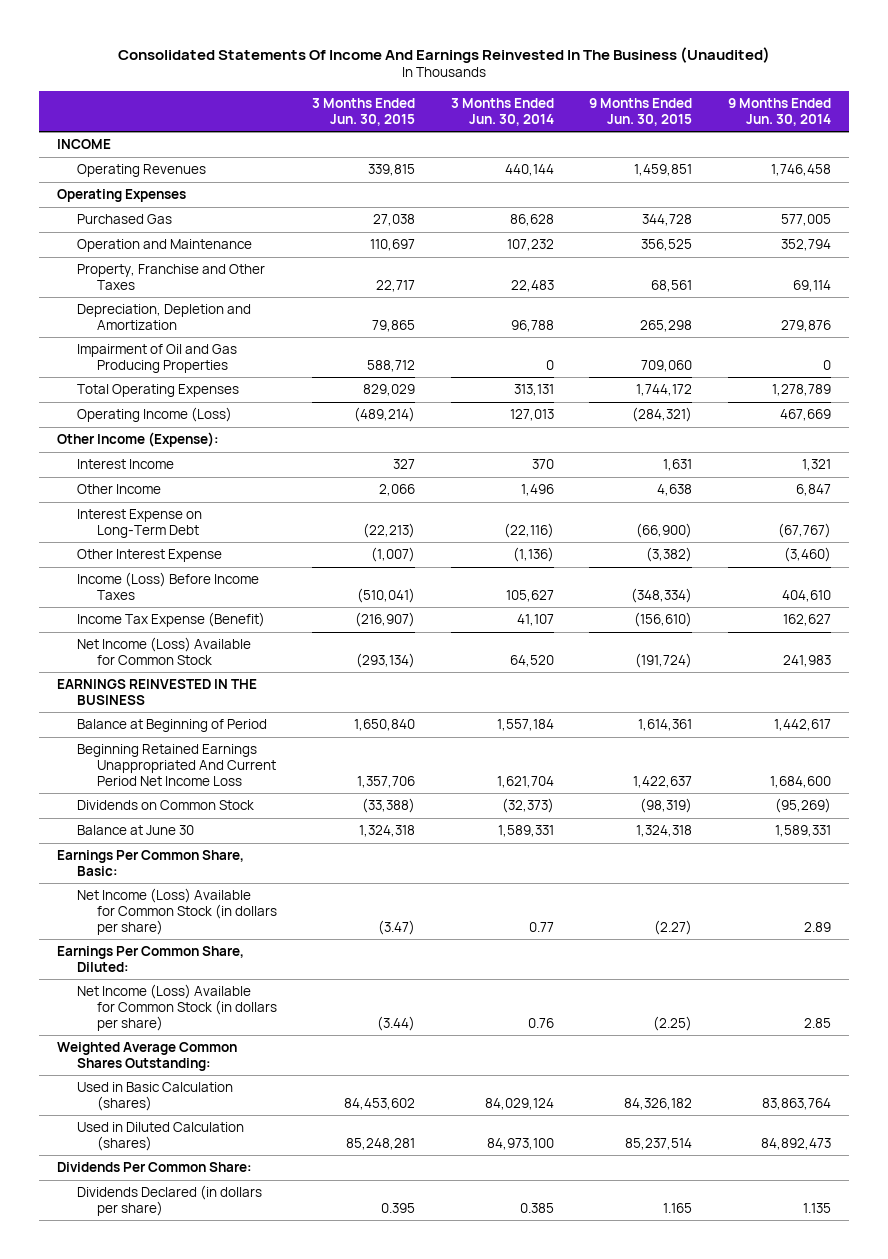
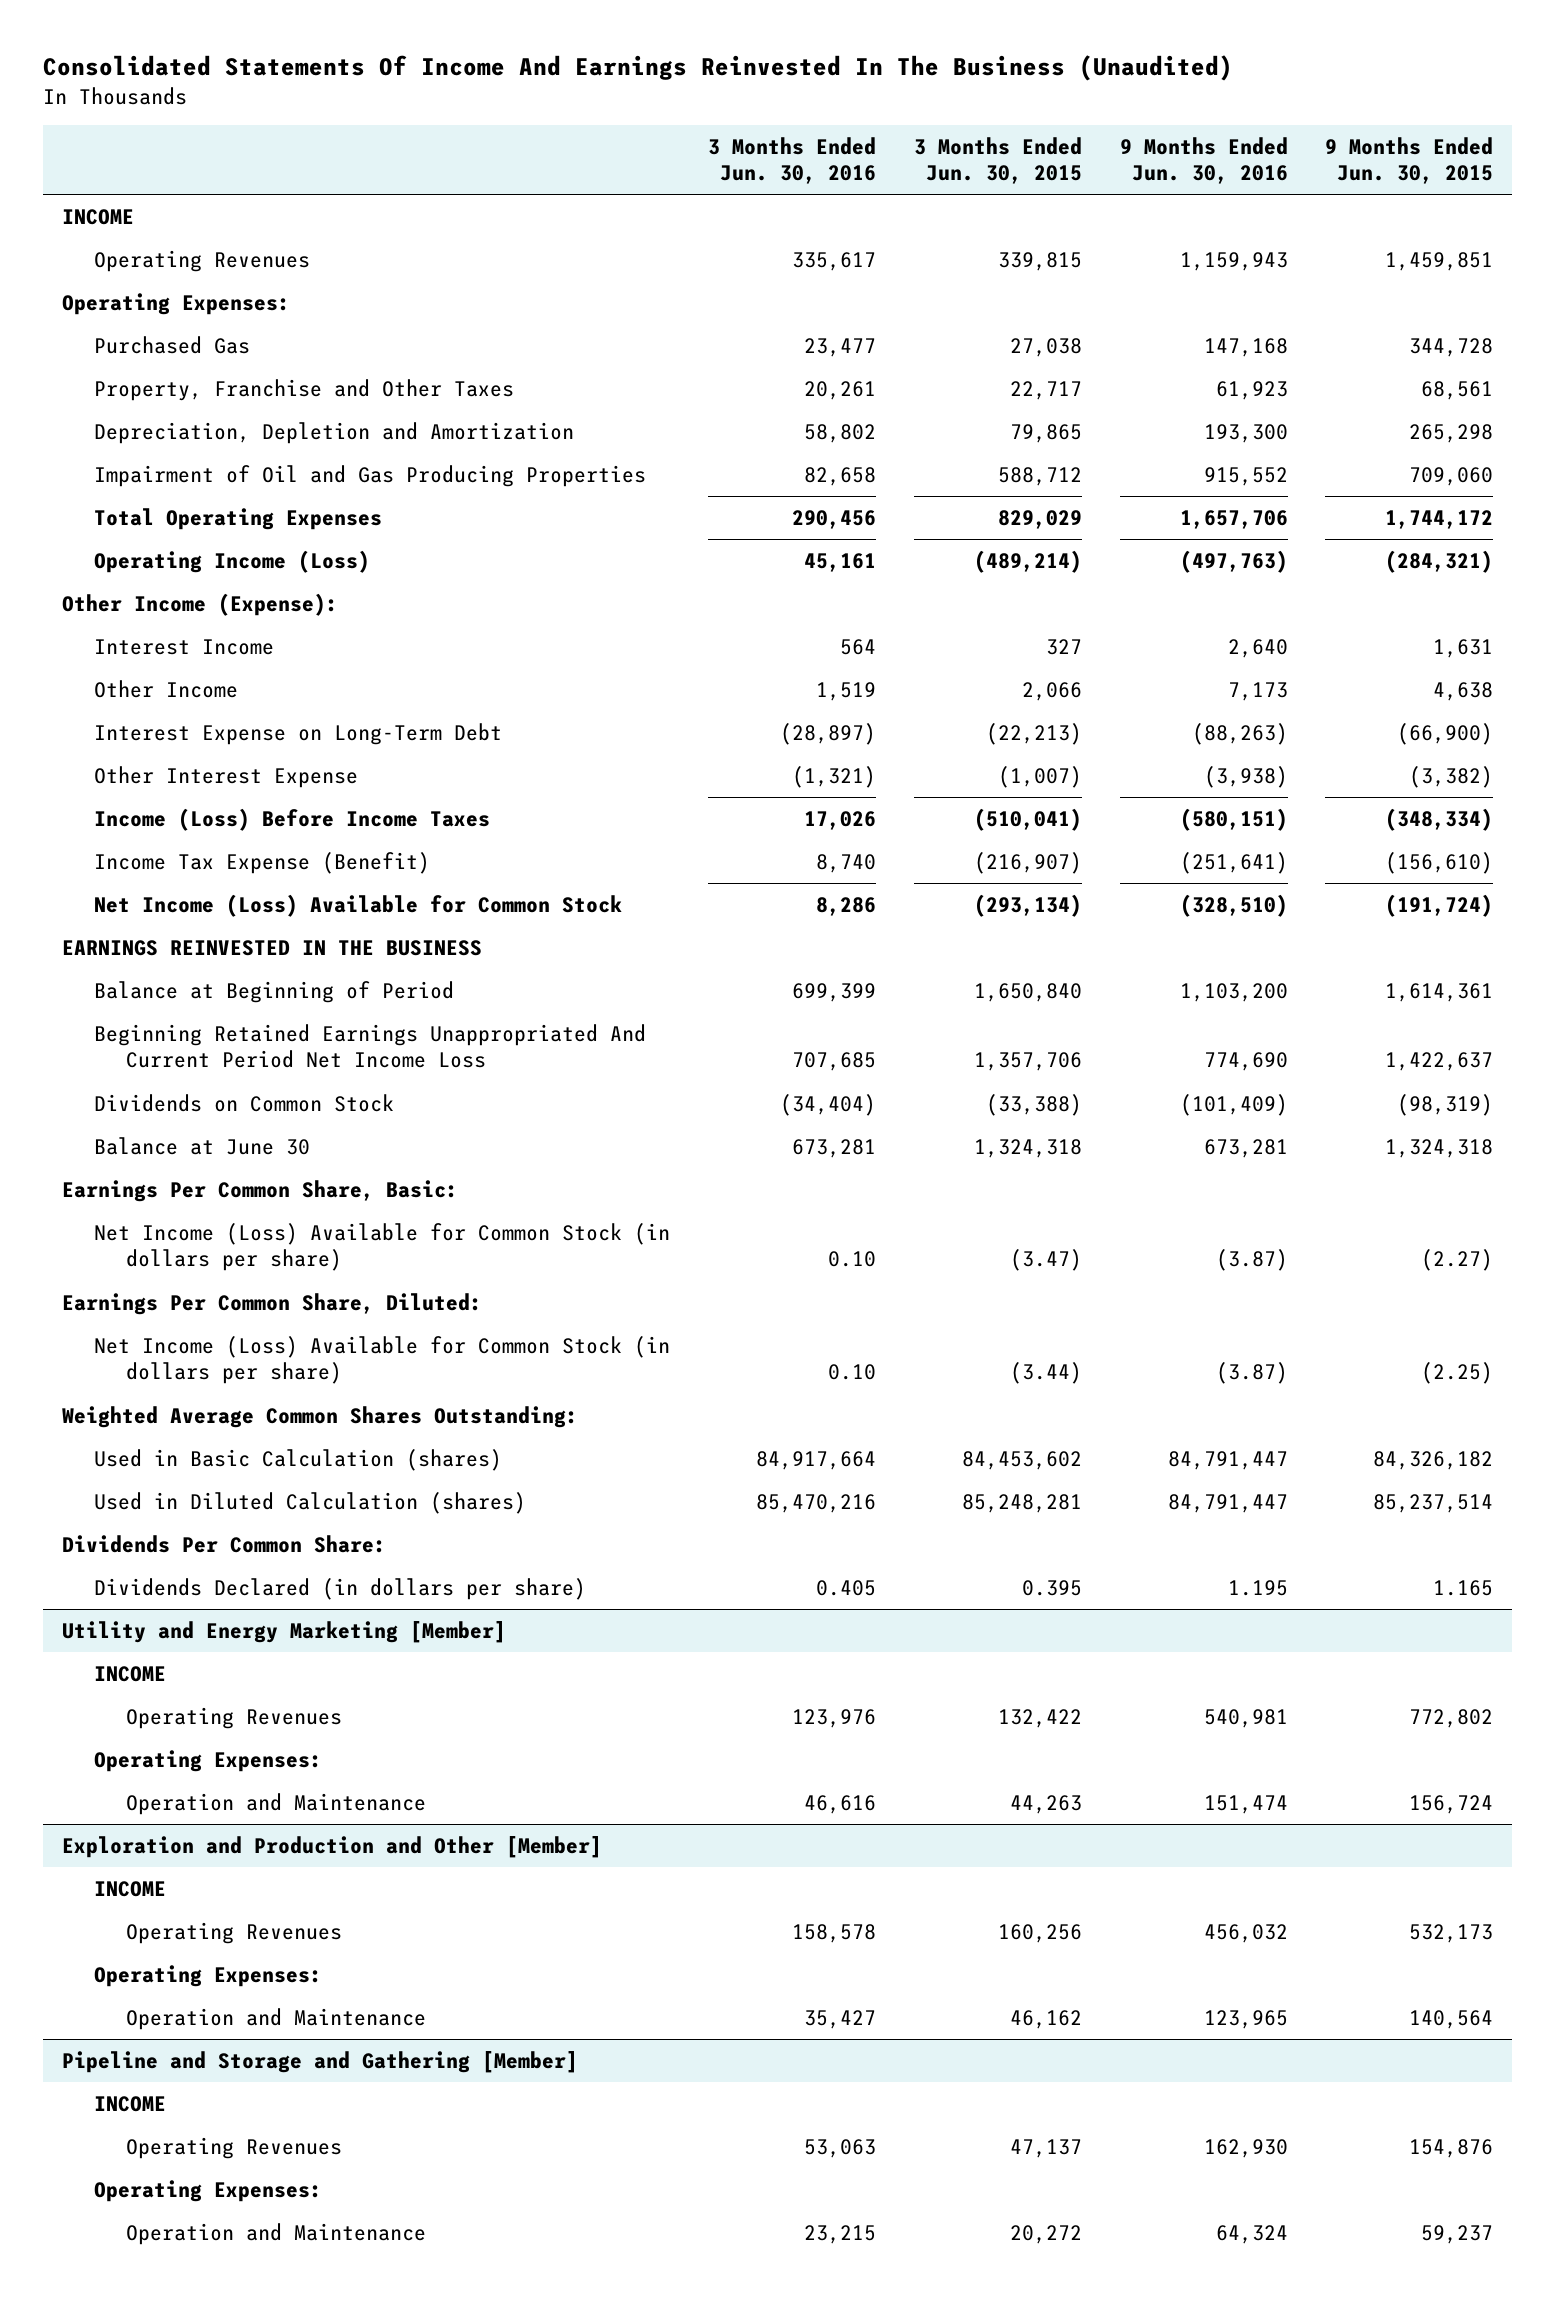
- | 3 Months Ended Jun. 30, 2015 | 3 Months Ended Jun. 30, 2014 | 9 Months Ended Jun. 30, 2015 | 9 Months Ended Jun. 30, 2014
+ | 3 Months Ended Jun. 30, 2016 | 3 Months Ended Jun. 30, 2015 | 9 Months Ended Jun. 30, 2016 | 9 Months Ended Jun. 30, 2015
- Operating Expenses
+ Operating Expenses:
- Operation and Maintenance | 110,697 | 107,232 | 356,525 | 352,794
+ Utility and Energy Marketing [Member]
+ INCOME
+ Operating Revenues | 123,976 | 132,422 | 540,981 | 772,802
+ Operating Expenses:
+ Operation and Maintenance | 46,616 | 44,263 | 151,474 | 156,724
+ Exploration and Production and Other [Member]
+ INCOME
+ Operating Revenues | 158,578 | 160,256 | 456,032 | 532,173
+ Operating Expenses:
+ Operation and Maintenance | 35,427 | 46,162 | 123,965 | 140,564
+ Pipeline and Storage and Gathering [Member]
+ INCOME
+ Operating Revenues | 53,063 | 47,137 | 162,930 | 154,876
+ Operating Expenses:
+ Operation and Maintenance | 23,215 | 20,272 | 64,324 | 59,237

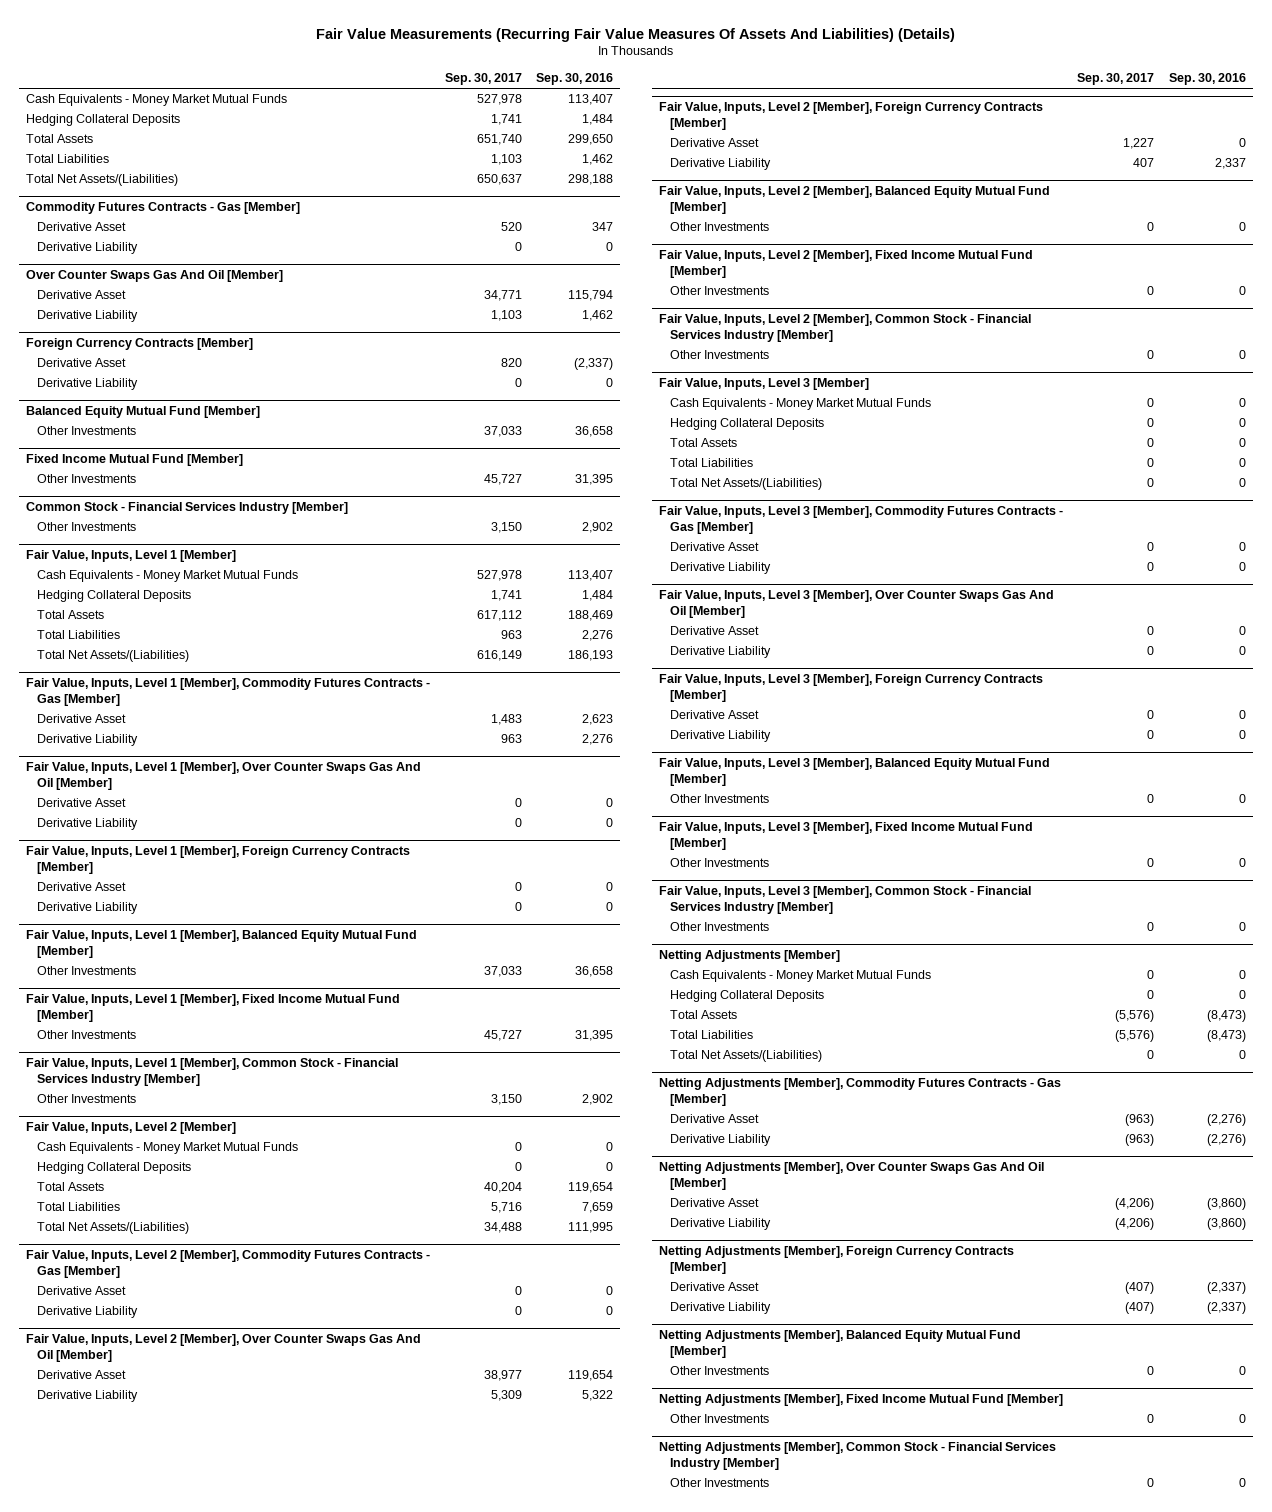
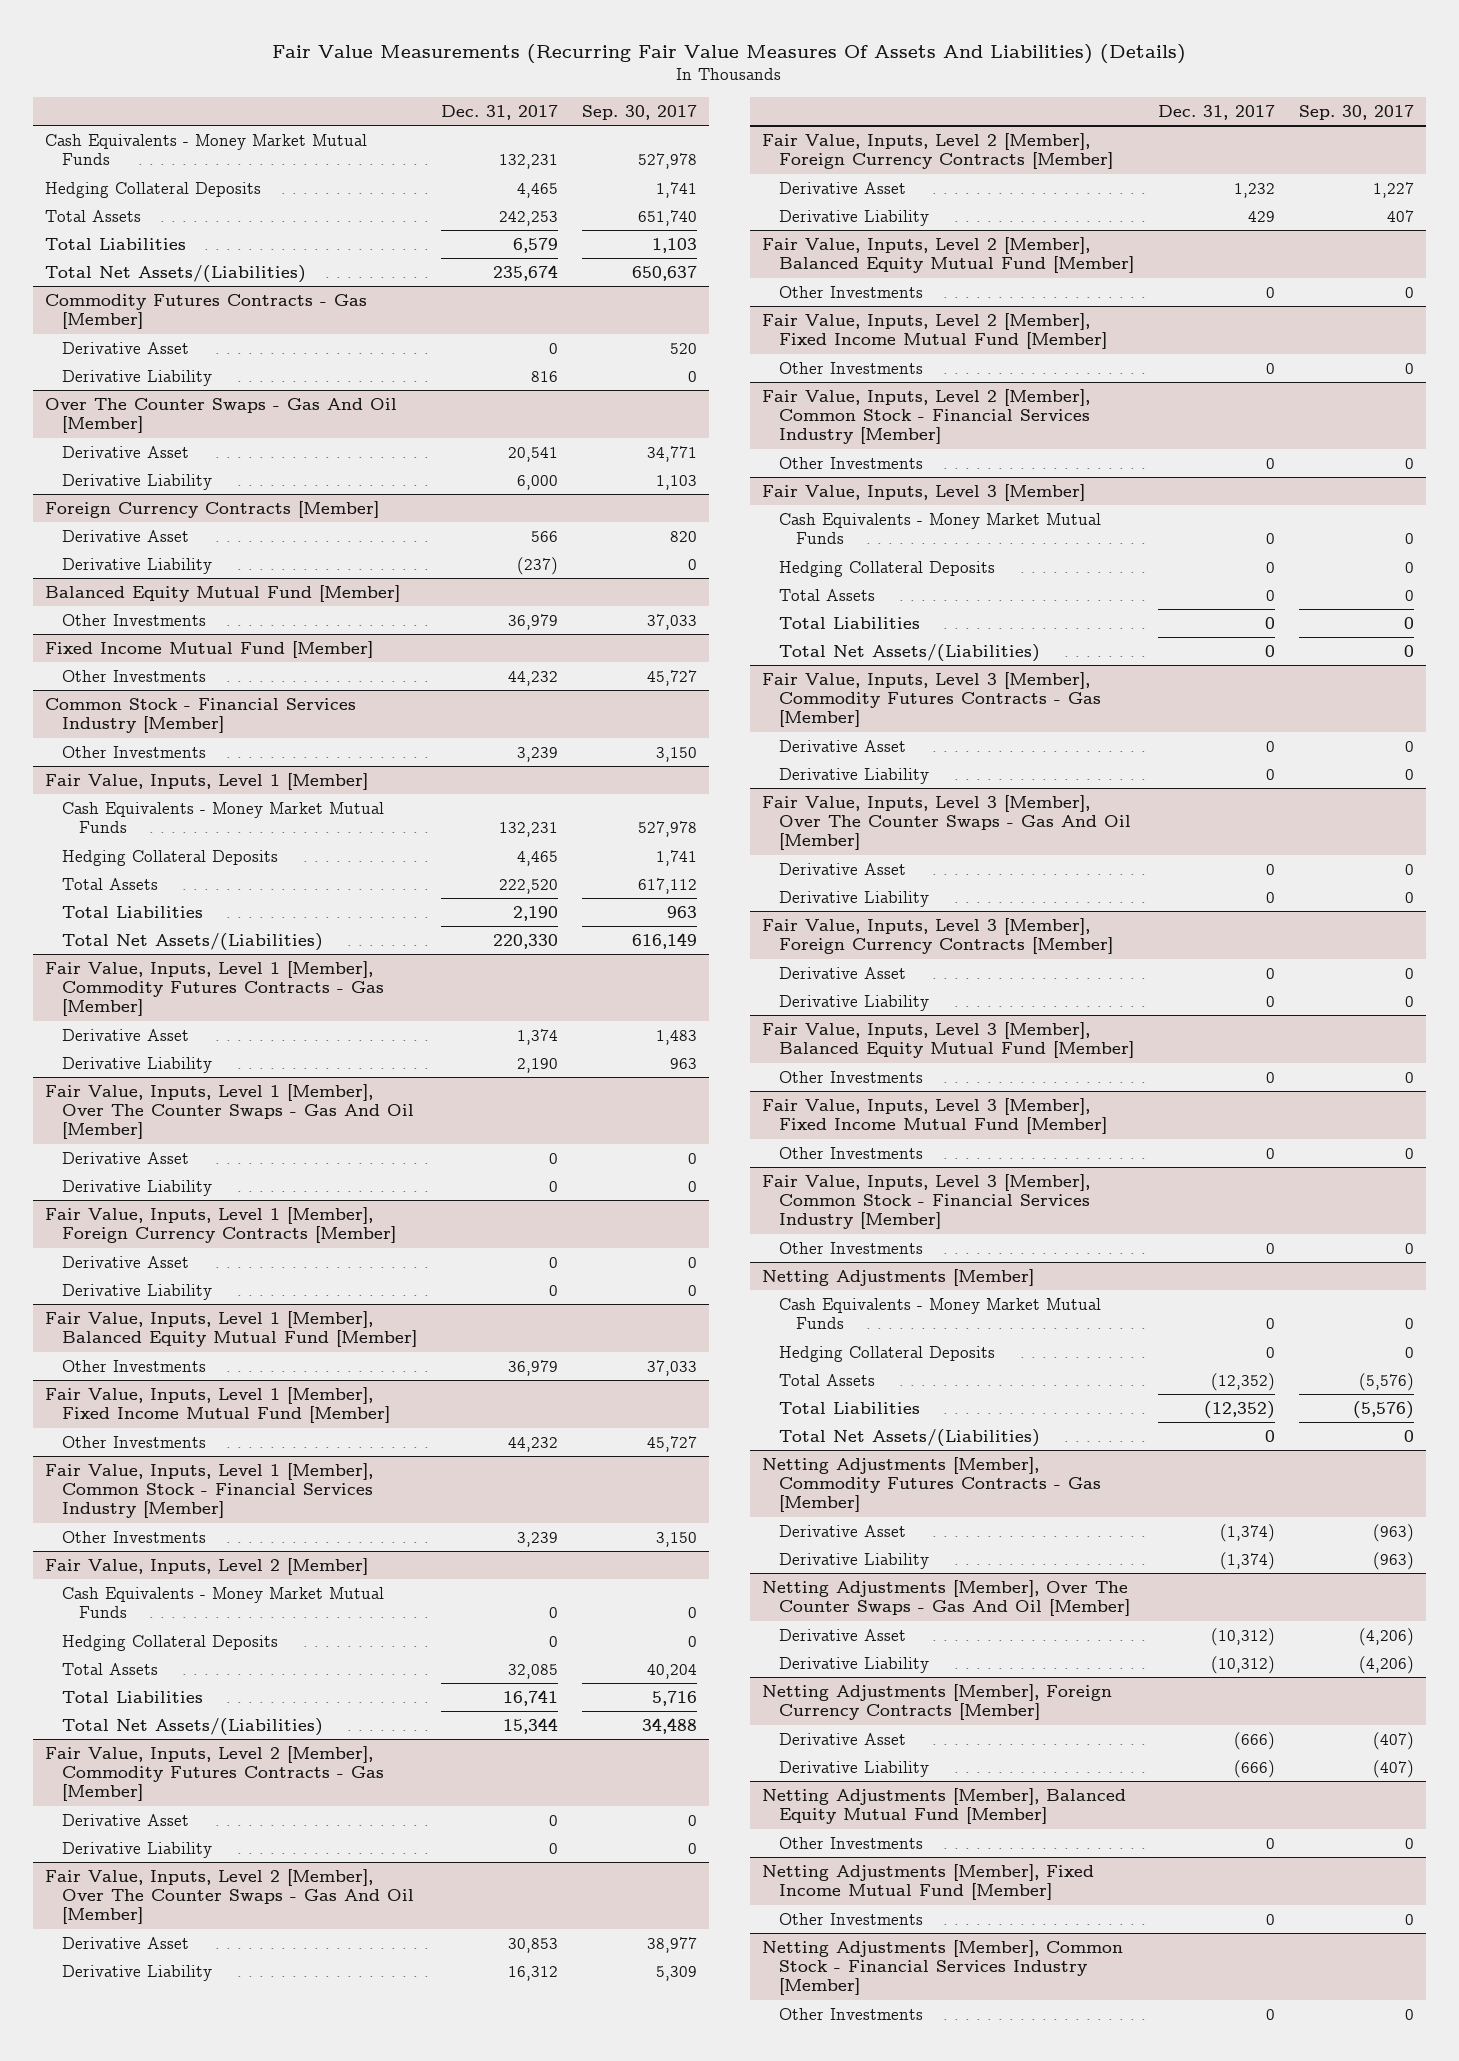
- | Sep. 30, 2017 | Sep. 30, 2016
+ | Dec. 31, 2017 | Sep. 30, 2017
- Over Counter Swaps Gas And Oil [Member]
+ Over The Counter Swaps - Gas And Oil [Member]
- Fair Value, Inputs, Level 1 [Member], Over Counter Swaps Gas And Oil [Member]
+ Fair Value, Inputs, Level 1 [Member], Over The Counter Swaps - Gas And Oil [Member]
- Fair Value, Inputs, Level 2 [Member], Over Counter Swaps Gas And Oil [Member]
+ Fair Value, Inputs, Level 2 [Member], Over The Counter Swaps - Gas And Oil [Member]
- Fair Value, Inputs, Level 3 [Member], Over Counter Swaps Gas And Oil [Member]
+ Fair Value, Inputs, Level 3 [Member], Over The Counter Swaps - Gas And Oil [Member]
- Netting Adjustments [Member], Over Counter Swaps Gas And Oil [Member]
+ Netting Adjustments [Member], Over The Counter Swaps - Gas And Oil [Member]

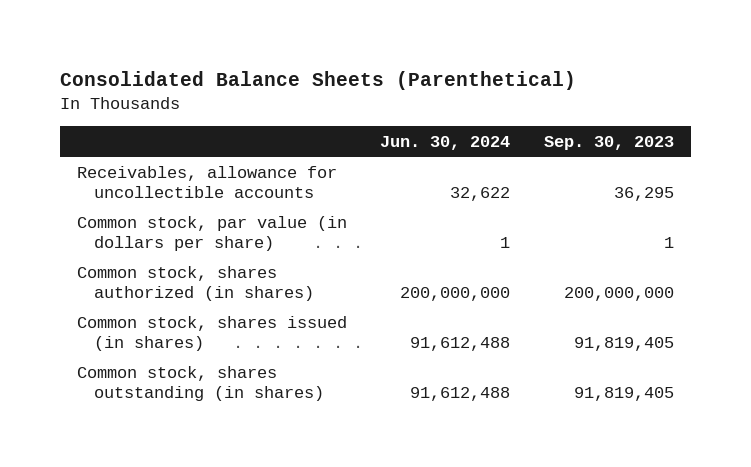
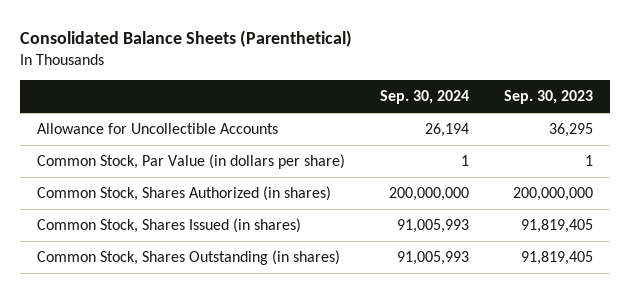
- | Jun. 30, 2024 | Sep. 30, 2023
+ | Sep. 30, 2024 | Sep. 30, 2023
- Receivables, allowance for uncollectible accounts | 32,622 | 36,295
- Common stock, par value (in dollars per share) | 1 | 1
- Common stock, shares authorized (in shares) | 200,000,000 | 200,000,000
- Common stock, shares issued (in shares) | 91,612,488 | 91,819,405
- Common stock, shares outstanding (in shares) | 91,612,488 | 91,819,405
+ Allowance for Uncollectible Accounts | 26,194 | 36,295
+ Common Stock, Par Value (in dollars per share) | 1 | 1
+ Common Stock, Shares Authorized (in shares) | 200,000,000 | 200,000,000
+ Common Stock, Shares Issued (in shares) | 91,005,993 | 91,819,405
+ Common Stock, Shares Outstanding (in shares) | 91,005,993 | 91,819,405

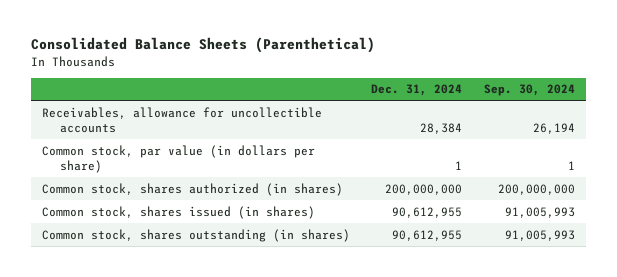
- | Sep. 30, 2024 | Sep. 30, 2023
+ | Dec. 31, 2024 | Sep. 30, 2024
- Allowance for Uncollectible Accounts | 26,194 | 36,295
- Common Stock, Par Value (in dollars per share) | 1 | 1
- Common Stock, Shares Authorized (in shares) | 200,000,000 | 200,000,000
- Common Stock, Shares Issued (in shares) | 91,005,993 | 91,819,405
- Common Stock, Shares Outstanding (in shares) | 91,005,993 | 91,819,405
+ Receivables, allowance for uncollectible accounts | 28,384 | 26,194
+ Common stock, par value (in dollars per share) | 1 | 1
+ Common stock, shares authorized (in shares) | 200,000,000 | 200,000,000
+ Common stock, shares issued (in shares) | 90,612,955 | 91,005,993
+ Common stock, shares outstanding (in shares) | 90,612,955 | 91,005,993

